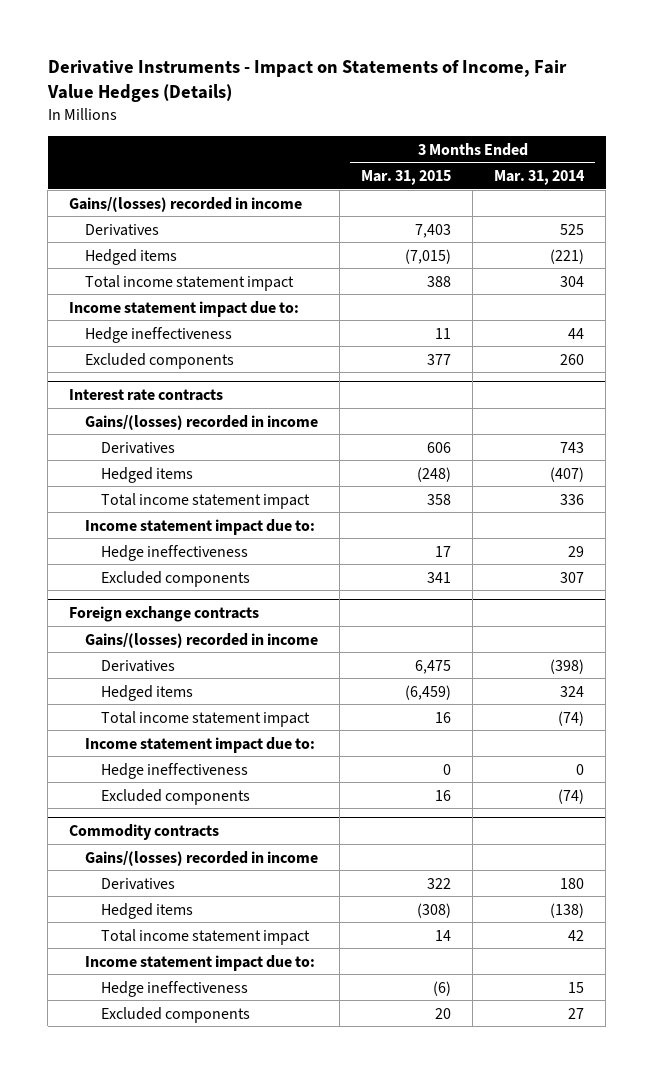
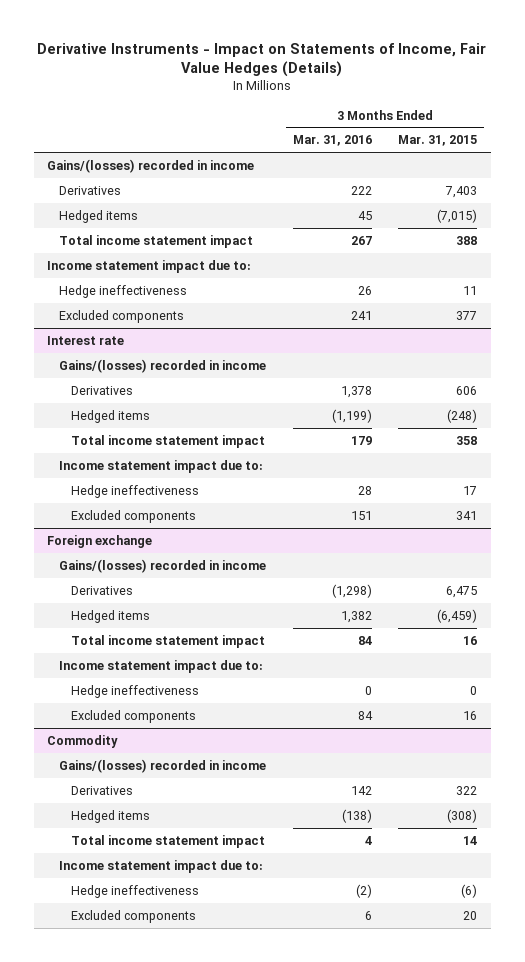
- | 3 Months Ended Mar. 31, 2015 | 3 Months Ended Mar. 31, 2014
+ | 3 Months Ended Mar. 31, 2016 | 3 Months Ended Mar. 31, 2015
- Interest rate contracts
+ Interest rate
- Foreign exchange contracts
+ Foreign exchange
- Commodity contracts
+ Commodity

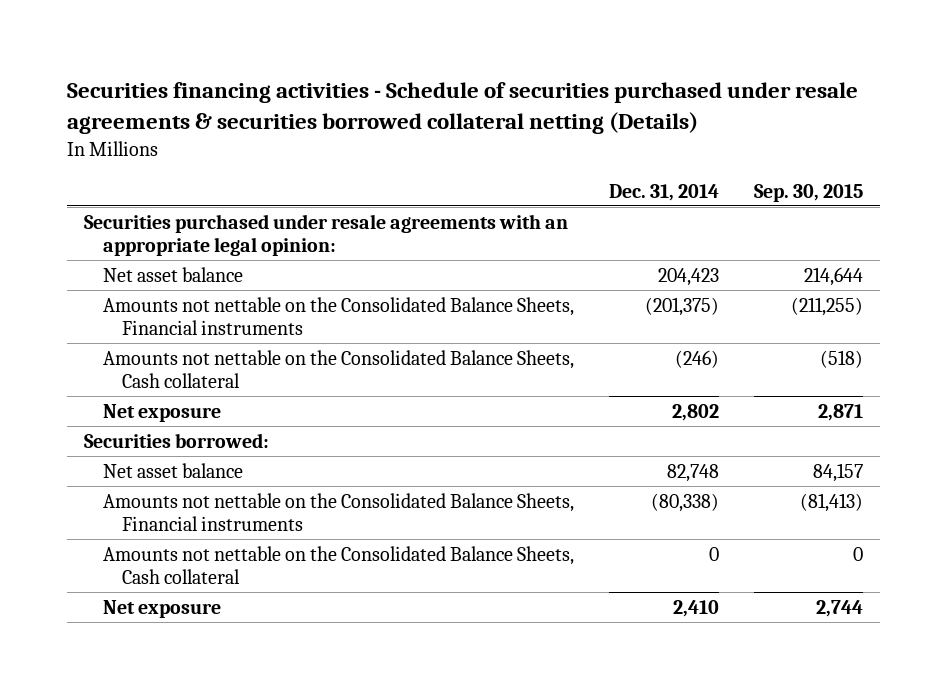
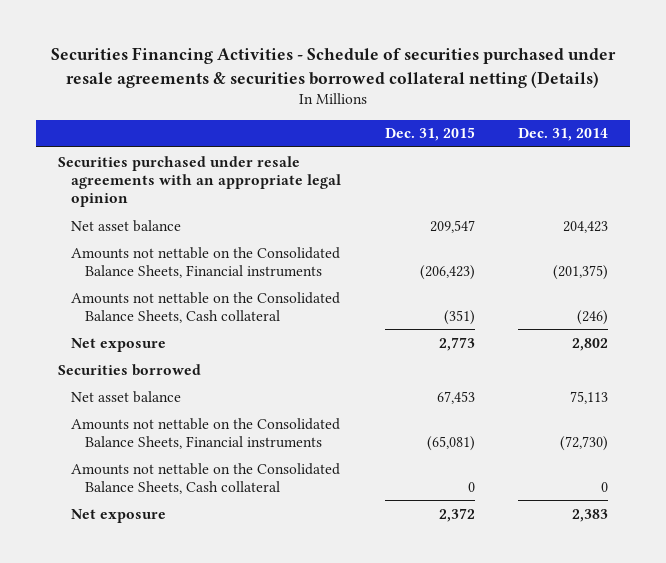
- Securities financing activities - Schedule of securities purchased under resale agreements & securities borrowed collateral netting (Details)
+ Securities Financing Activities - Schedule of securities purchased under resale agreements & securities borrowed collateral netting (Details)
- | Dec. 31, 2014 | Sep. 30, 2015
+ | Dec. 31, 2015 | Dec. 31, 2014
- Securities purchased under resale agreements with an appropriate legal opinion:
+ Securities purchased under resale agreements with an appropriate legal opinion
- Securities borrowed:
- Net asset balance | 82,748 | 84,157
- Amounts not nettable on the Consolidated Balance Sheets, Financial instruments | (80,338) | (81,413)
+ Securities borrowed
+ Net asset balance | 67,453 | 75,113
+ Amounts not nettable on the Consolidated Balance Sheets, Financial instruments | (65,081) | (72,730)
- Net exposure | 2,410 | 2,744
+ Net exposure | 2,372 | 2,383

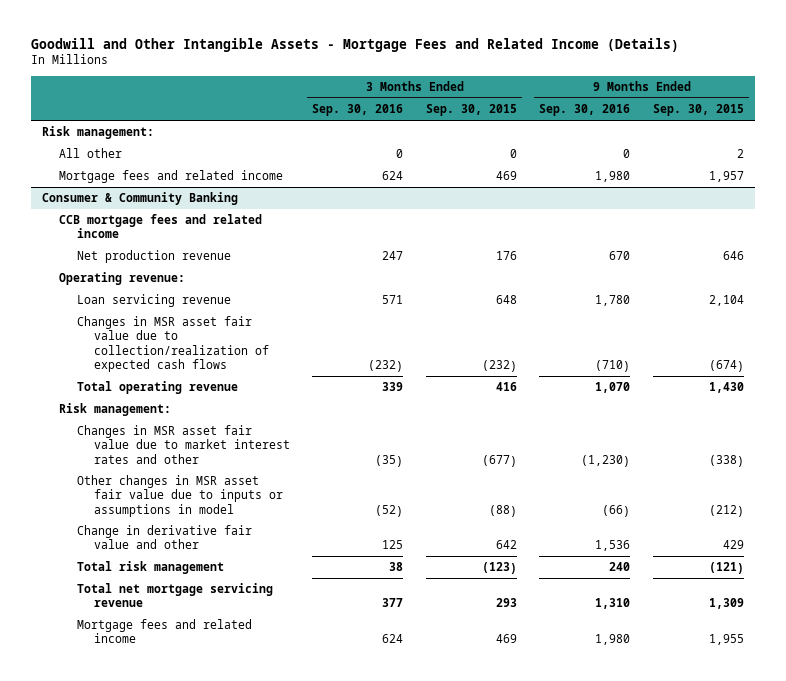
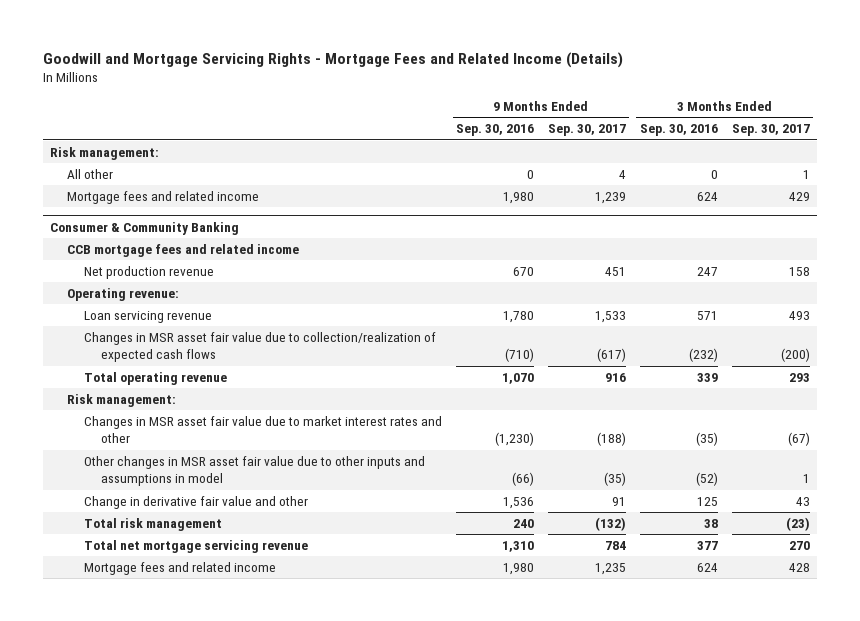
- Goodwill and Other Intangible Assets - Mortgage Fees and Related Income (Details)
+ Goodwill and Mortgage Servicing Rights - Mortgage Fees and Related Income (Details)
- | 3 Months Ended Sep. 30, 2016 | 3 Months Ended Sep. 30, 2015 | 9 Months Ended Sep. 30, 2016 | 9 Months Ended Sep. 30, 2015
+ | 9 Months Ended Sep. 30, 2016 | 9 Months Ended Sep. 30, 2017 | 3 Months Ended Sep. 30, 2016 | 3 Months Ended Sep. 30, 2017
@ Consumer & Community Banking
- Other changes in MSR asset fair value due to inputs or assumptions in model | (52) | (88) | (66) | (212)
+ Other changes in MSR asset fair value due to other inputs and assumptions in model | (66) | (35) | (52) | 1

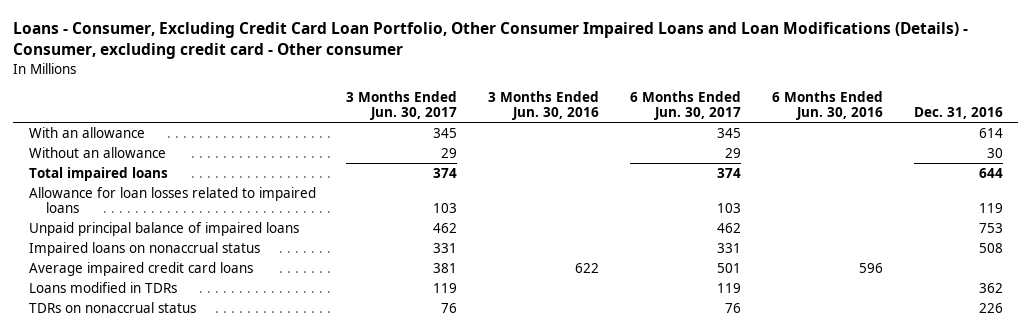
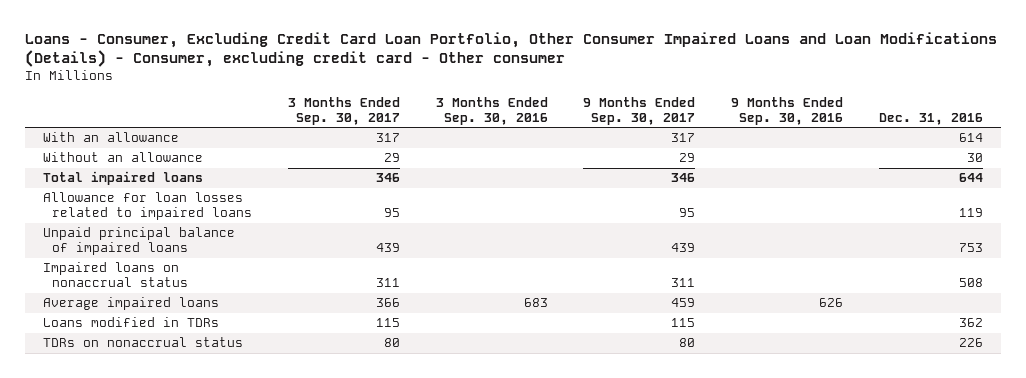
- | 3 Months Ended Jun. 30, 2017 | 3 Months Ended Jun. 30, 2016 | 6 Months Ended Jun. 30, 2017 | 6 Months Ended Jun. 30, 2016 | Dec. 31, 2016
+ | 3 Months Ended Sep. 30, 2017 | 3 Months Ended Sep. 30, 2016 | 9 Months Ended Sep. 30, 2017 | 9 Months Ended Sep. 30, 2016 | Dec. 31, 2016
- Average impaired credit card loans | 381 | 622 | 501 | 596 |
+ Average impaired loans | 366 | 683 | 459 | 626 |

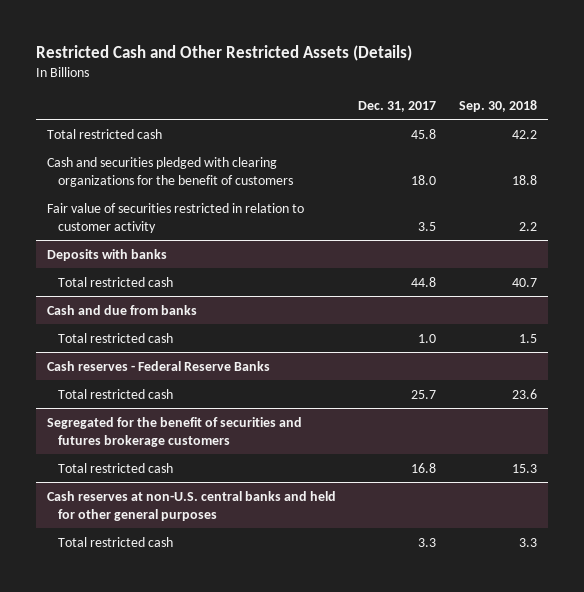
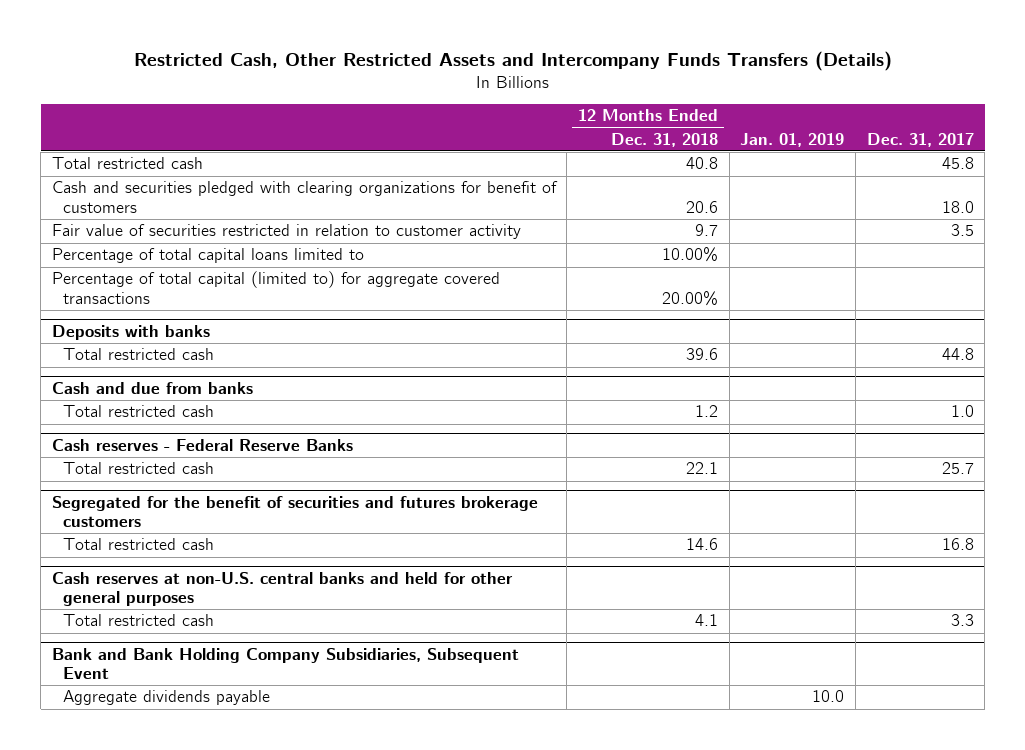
- Restricted Cash and Other Restricted Assets (Details)
+ Restricted Cash, Other Restricted Assets and Intercompany Funds Transfers (Details)
- | Dec. 31, 2017 | Sep. 30, 2018
+ | 12 Months Ended Dec. 31, 2018 | Jan. 01, 2019 | Dec. 31, 2017
- Cash and securities pledged with clearing organizations for the benefit of customers | 18.0 | 18.8
+ Cash and securities pledged with clearing organizations for benefit of customers | 20.6 | | 18.0
+ Percentage of total capital loans limited to | 10.00% | |
+ Percentage of total capital (limited to) for aggregate covered transactions | 20.00% | |
+ Bank and Bank Holding Company Subsidiaries, Subsequent Event
+ Aggregate dividends payable | | 10.0 |

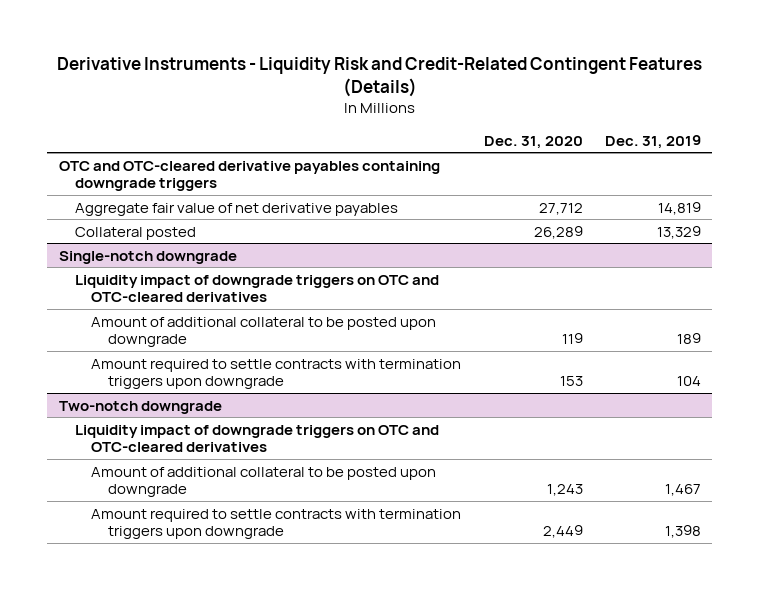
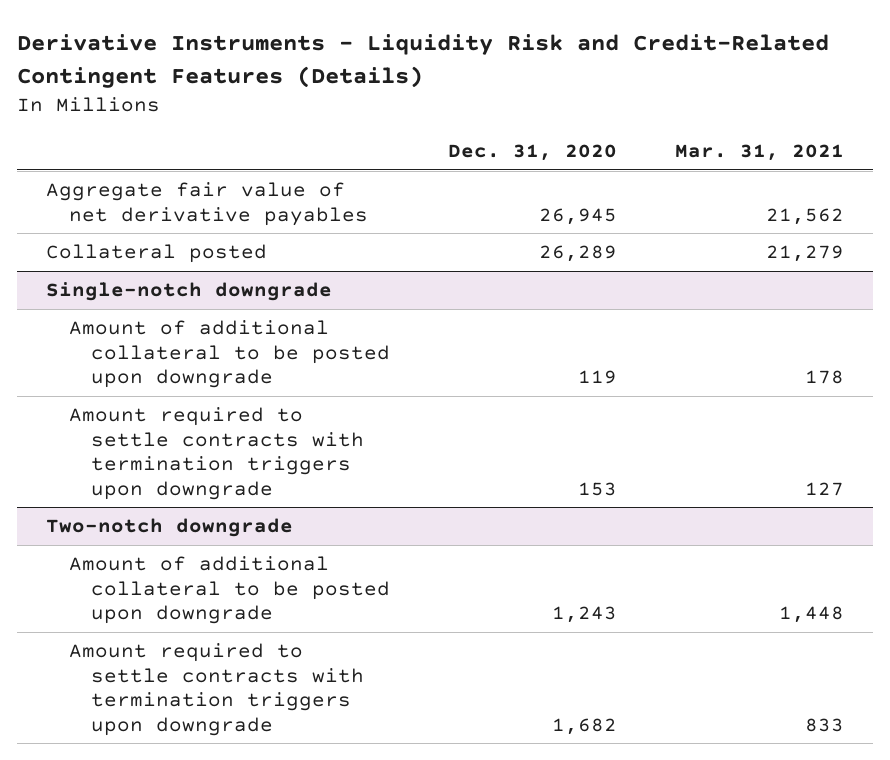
- | Dec. 31, 2020 | Dec. 31, 2019
+ | Dec. 31, 2020 | Mar. 31, 2021
- OTC and OTC-cleared derivative payables containing downgrade triggers
- Aggregate fair value of net derivative payables | 27,712 | 14,819
+ Aggregate fair value of net derivative payables | 26,945 | 21,562
@ Single-notch downgrade
- Liquidity impact of downgrade triggers on OTC and OTC-cleared derivatives
@ Two-notch downgrade
- Liquidity impact of downgrade triggers on OTC and OTC-cleared derivatives
- Amount required to settle contracts with termination triggers upon downgrade | 2,449 | 1,398
+ Amount required to settle contracts with termination triggers upon downgrade | 1,682 | 833

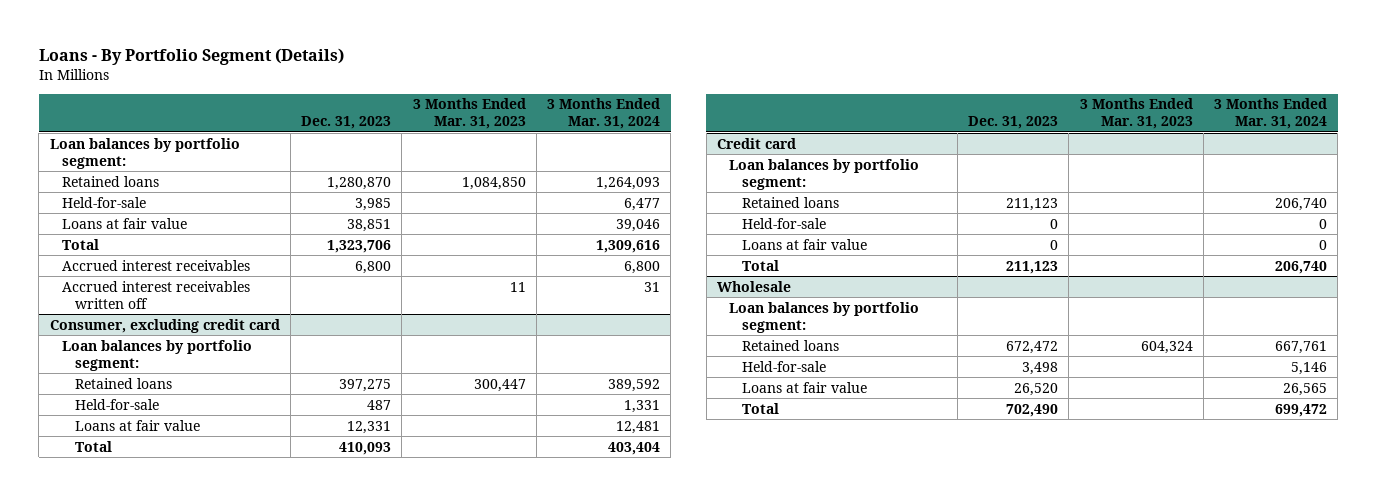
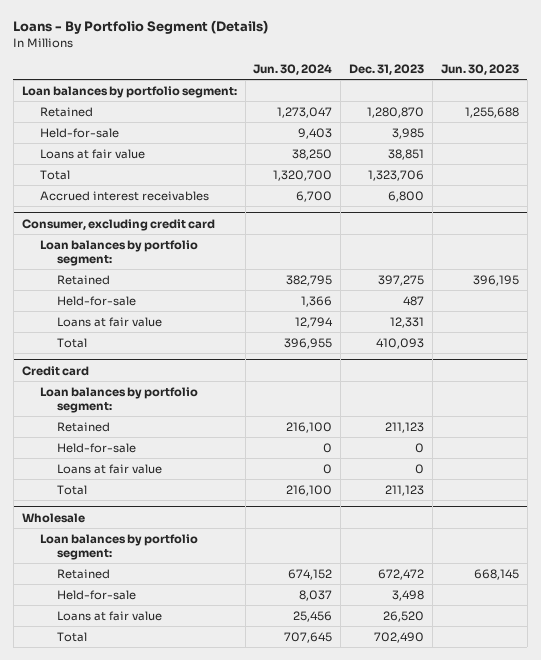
- | Dec. 31, 2023 | 3 Months Ended Mar. 31, 2023 | 3 Months Ended Mar. 31, 2024
+ | Jun. 30, 2024 | Dec. 31, 2023 | Jun. 30, 2023
- Retained loans | 1,280,870 | 1,084,850 | 1,264,093
+ Retained | 1,273,047 | 1,280,870 | 1,255,688
- Accrued interest receivables written off | | 11 | 31
@ Consumer, excluding credit card
- Retained loans | 397,275 | 300,447 | 389,592
+ Retained | 382,795 | 397,275 | 396,195
@ Credit card
- Retained loans | 211,123 | | 206,740
+ Retained | 216,100 | 211,123 |
@ Wholesale
- Retained loans | 672,472 | 604,324 | 667,761
+ Retained | 674,152 | 672,472 | 668,145

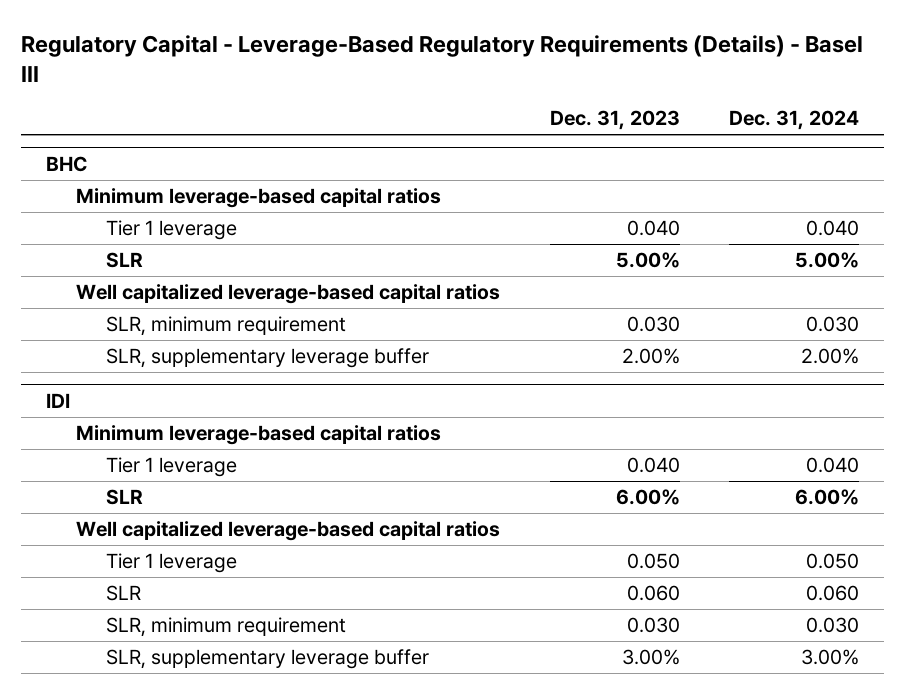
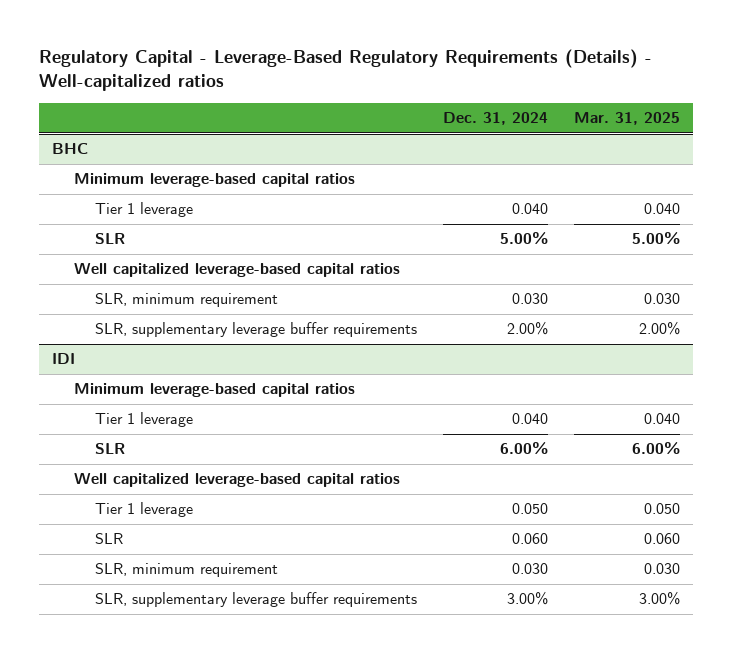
- Regulatory Capital - Leverage-Based Regulatory Requirements (Details) - Basel III
+ Regulatory Capital - Leverage-Based Regulatory Requirements (Details) - Well-capitalized ratios
- | Dec. 31, 2023 | Dec. 31, 2024
+ | Dec. 31, 2024 | Mar. 31, 2025
@ BHC
- SLR, supplementary leverage buffer | 2.00% | 2.00%
+ SLR, supplementary leverage buffer requirements | 2.00% | 2.00%
@ IDI
- SLR, supplementary leverage buffer | 3.00% | 3.00%
+ SLR, supplementary leverage buffer requirements | 3.00% | 3.00%

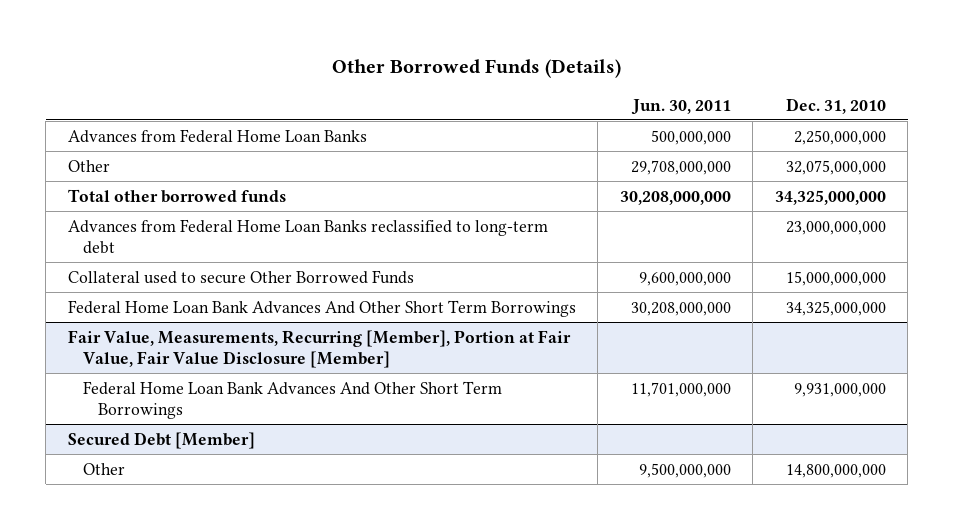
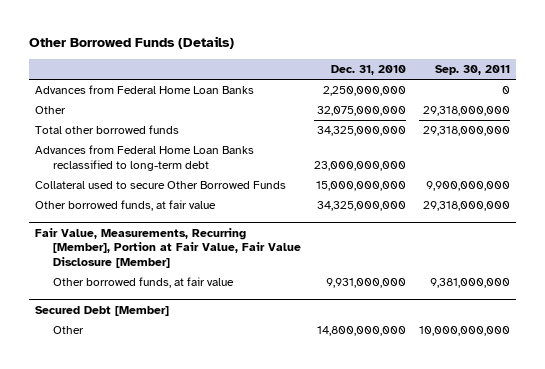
- | Jun. 30, 2011 | Dec. 31, 2010
+ | Dec. 31, 2010 | Sep. 30, 2011
- Federal Home Loan Bank Advances And Other Short Term Borrowings | 30,208,000,000 | 34,325,000,000
+ Other borrowed funds, at fair value | 34,325,000,000 | 29,318,000,000
@ Fair Value, Measurements, Recurring [Member], Portion at Fair Value, Fair Value Disclosure [Member]
- Federal Home Loan Bank Advances And Other Short Term Borrowings | 11,701,000,000 | 9,931,000,000
+ Other borrowed funds, at fair value | 9,931,000,000 | 9,381,000,000

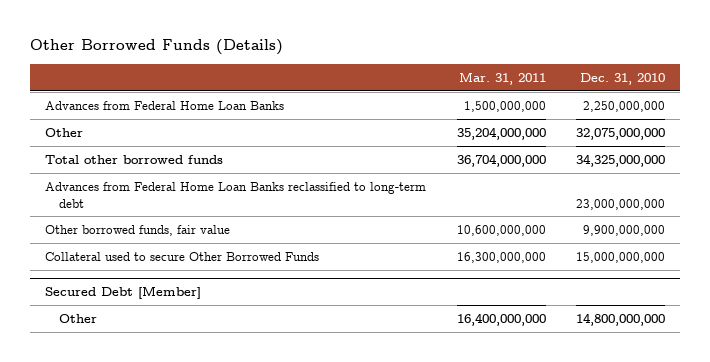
- | Dec. 31, 2010 | Sep. 30, 2011
+ | Mar. 31, 2011 | Dec. 31, 2010
+ Other borrowed funds, fair value | 10,600,000,000 | 9,900,000,000
- Other borrowed funds, at fair value | 34,325,000,000 | 29,318,000,000
- Fair Value, Measurements, Recurring [Member], Portion at Fair Value, Fair Value Disclosure [Member]
- Other borrowed funds, at fair value | 9,931,000,000 | 9,381,000,000

